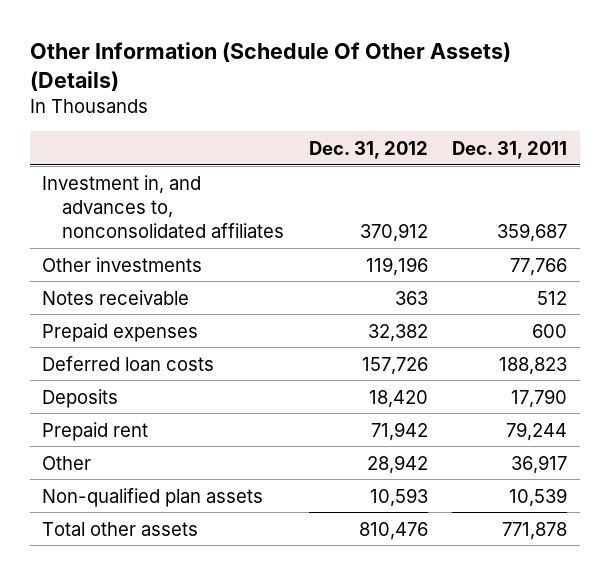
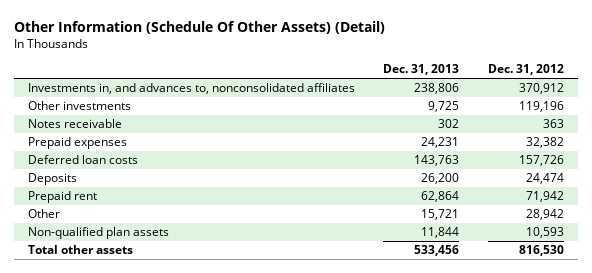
- Other Information (Schedule Of Other Assets) (Details)
+ Other Information (Schedule Of Other Assets) (Detail)
- | Dec. 31, 2012 | Dec. 31, 2011
+ | Dec. 31, 2013 | Dec. 31, 2012
- Investment in, and advances to, nonconsolidated affiliates | 370,912 | 359,687
+ Investments in, and advances to, nonconsolidated affiliates | 238,806 | 370,912
- Deposits | 18,420 | 17,790
+ Deposits | 26,200 | 24,474
- Total other assets | 810,476 | 771,878
+ Total other assets | 533,456 | 816,530

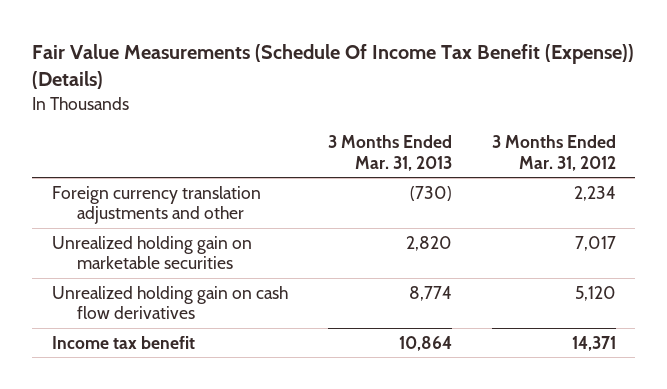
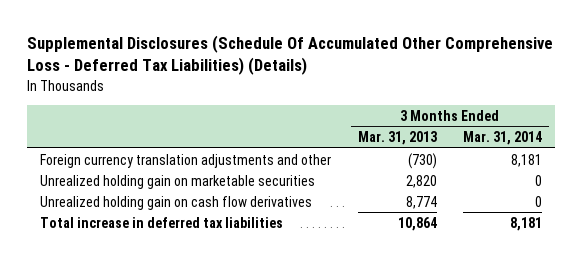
- Fair Value Measurements (Schedule Of Income Tax Benefit (Expense)) (Details)
+ Supplemental Disclosures (Schedule Of Accumulated Other Comprehensive Loss - Deferred Tax Liabilities) (Details)
- | 3 Months Ended Mar. 31, 2013 | 3 Months Ended Mar. 31, 2012
+ | 3 Months Ended Mar. 31, 2013 | 3 Months Ended Mar. 31, 2014
- Income tax benefit | 10,864 | 14,371
+ Total increase in deferred tax liabilities | 10,864 | 8,181

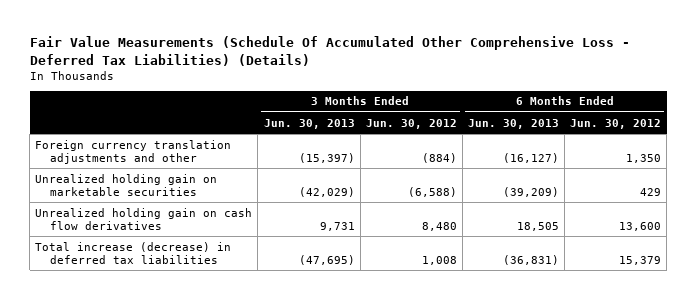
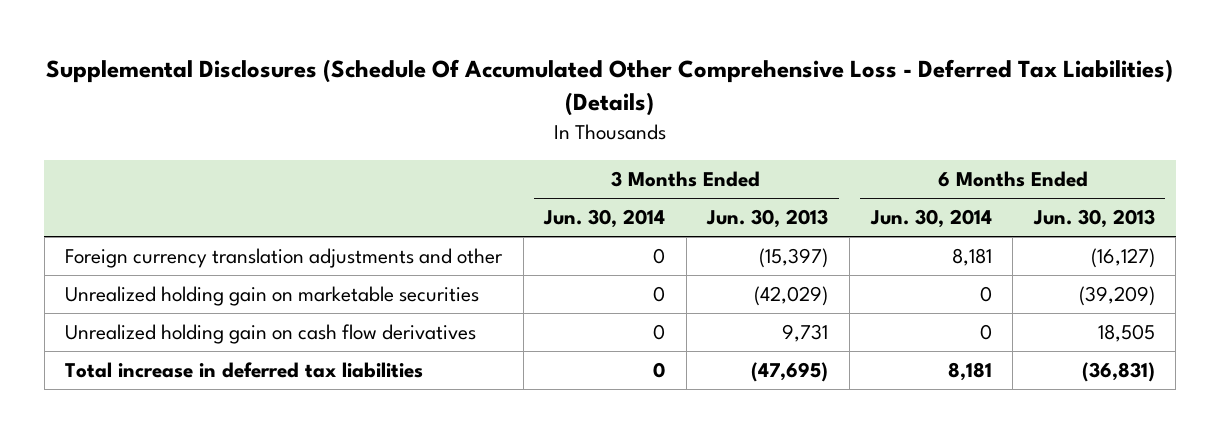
- Fair Value Measurements (Schedule Of Accumulated Other Comprehensive Loss - Deferred Tax Liabilities) (Details)
+ Supplemental Disclosures (Schedule Of Accumulated Other Comprehensive Loss - Deferred Tax Liabilities) (Details)
- | 3 Months Ended Jun. 30, 2013 | 3 Months Ended Jun. 30, 2012 | 6 Months Ended Jun. 30, 2013 | 6 Months Ended Jun. 30, 2012
+ | 3 Months Ended Jun. 30, 2014 | 3 Months Ended Jun. 30, 2013 | 6 Months Ended Jun. 30, 2014 | 6 Months Ended Jun. 30, 2013
- Total increase (decrease) in deferred tax liabilities | (47,695) | 1,008 | (36,831) | 15,379
+ Total increase in deferred tax liabilities | 0 | (47,695) | 8,181 | (36,831)

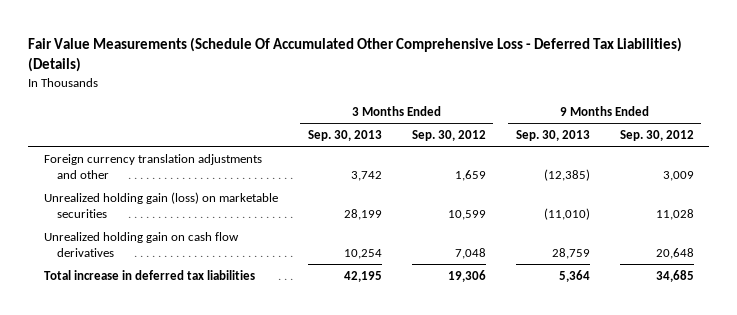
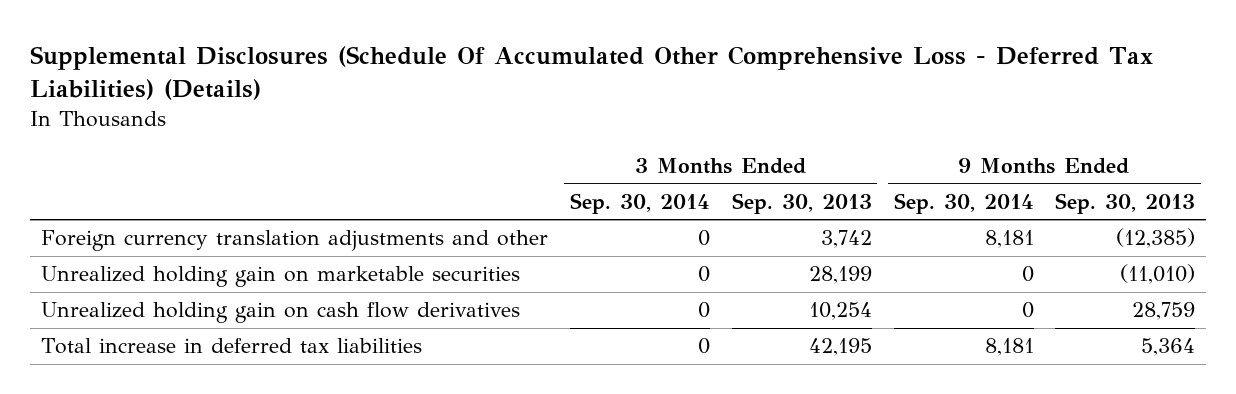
- Fair Value Measurements (Schedule Of Accumulated Other Comprehensive Loss - Deferred Tax Liabilities) (Details)
+ Supplemental Disclosures (Schedule Of Accumulated Other Comprehensive Loss - Deferred Tax Liabilities) (Details)
- | 3 Months Ended Sep. 30, 2013 | 3 Months Ended Sep. 30, 2012 | 9 Months Ended Sep. 30, 2013 | 9 Months Ended Sep. 30, 2012
+ | 3 Months Ended Sep. 30, 2014 | 3 Months Ended Sep. 30, 2013 | 9 Months Ended Sep. 30, 2014 | 9 Months Ended Sep. 30, 2013
- Unrealized holding gain (loss) on marketable securities | 28,199 | 10,599 | (11,010) | 11,028
+ Unrealized holding gain on marketable securities | 0 | 28,199 | 0 | (11,010)

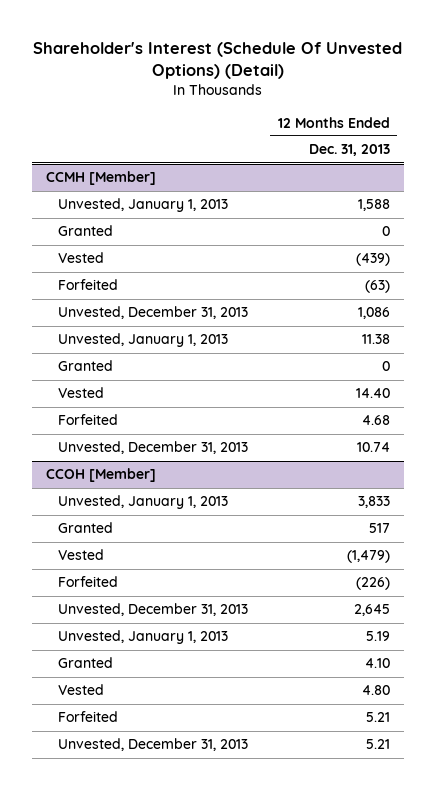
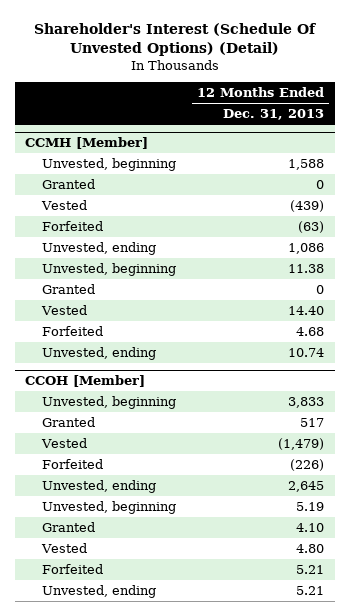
@ CCMH [Member]
- Unvested, January 1, 2013 | 1,588
+ Unvested, beginning | 1,588
- Unvested, December 31, 2013 | 1,086
- Unvested, January 1, 2013 | 11.38
+ Unvested, ending | 1,086
+ Unvested, beginning | 11.38
- Unvested, December 31, 2013 | 10.74
+ Unvested, ending | 10.74
@ CCOH [Member]
- Unvested, January 1, 2013 | 3,833
+ Unvested, beginning | 3,833
- Unvested, December 31, 2013 | 2,645
- Unvested, January 1, 2013 | 5.19
+ Unvested, ending | 2,645
+ Unvested, beginning | 5.19
- Unvested, December 31, 2013 | 5.21
+ Unvested, ending | 5.21

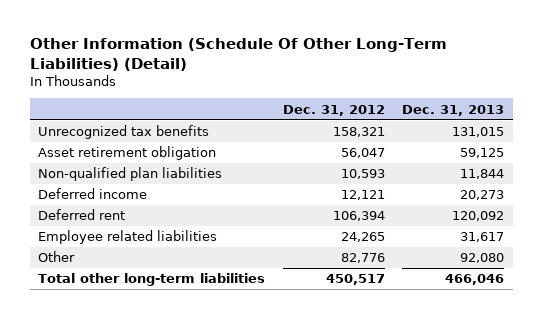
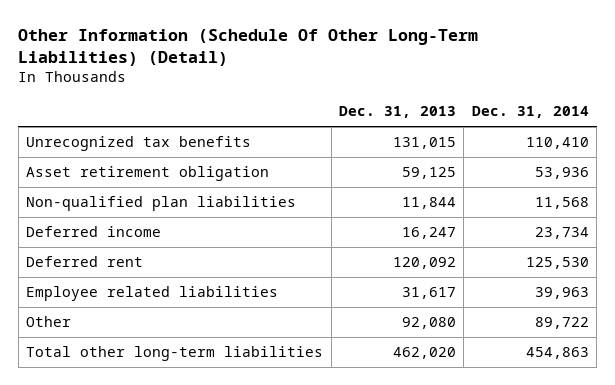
- | Dec. 31, 2012 | Dec. 31, 2013
+ | Dec. 31, 2013 | Dec. 31, 2014
- Deferred income | 12,121 | 20,273
+ Deferred income | 16,247 | 23,734
- Total other long-term liabilities | 450,517 | 466,046
+ Total other long-term liabilities | 462,020 | 454,863

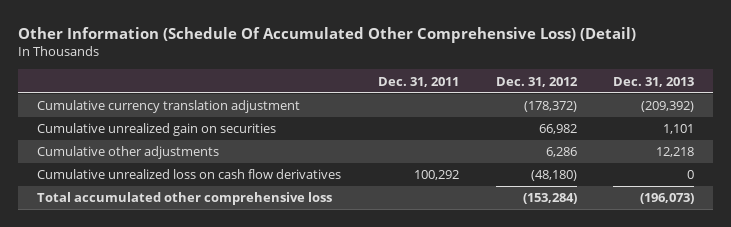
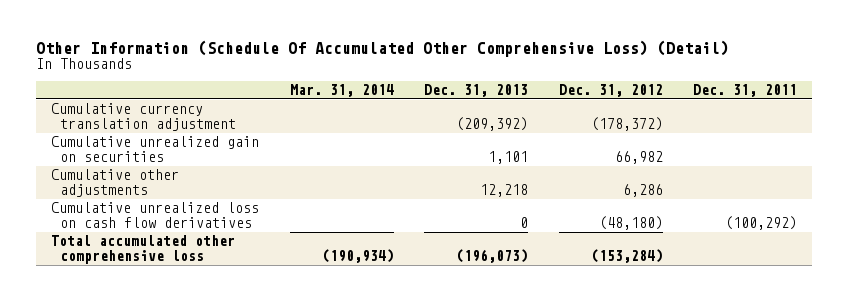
- | Dec. 31, 2011 | Dec. 31, 2012 | Dec. 31, 2013
+ | Mar. 31, 2014 | Dec. 31, 2013 | Dec. 31, 2012 | Dec. 31, 2011
- Cumulative unrealized loss on cash flow derivatives | 100,292 | (48,180) | 0
+ Cumulative unrealized loss on cash flow derivatives | | 0 | (48,180) | (100,292)

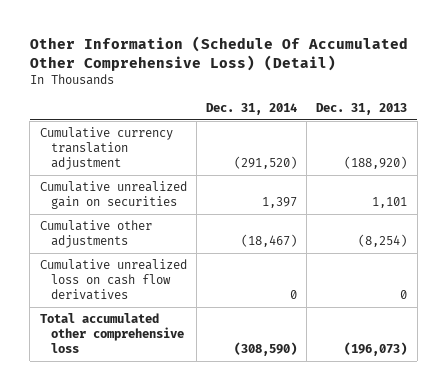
- | Mar. 31, 2014 | Dec. 31, 2013 | Dec. 31, 2012 | Dec. 31, 2011
+ | Dec. 31, 2014 | Dec. 31, 2013
- Cumulative currency translation adjustment | | (209,392) | (178,372) |
+ Cumulative currency translation adjustment | (291,520) | (188,920)
- Cumulative other adjustments | | 12,218 | 6,286 |
+ Cumulative other adjustments | (18,467) | (8,254)

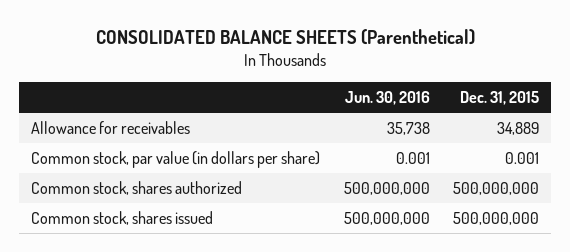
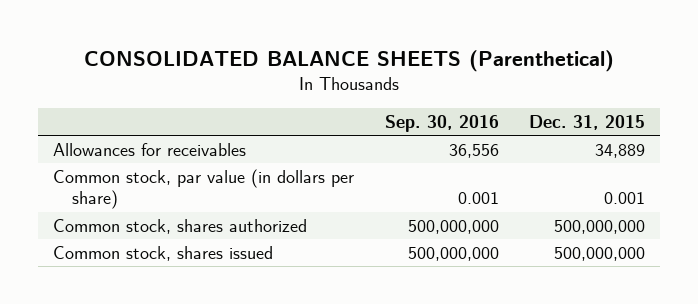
- | Jun. 30, 2016 | Dec. 31, 2015
+ | Sep. 30, 2016 | Dec. 31, 2015
- Allowance for receivables | 35,738 | 34,889
+ Allowances for receivables | 36,556 | 34,889

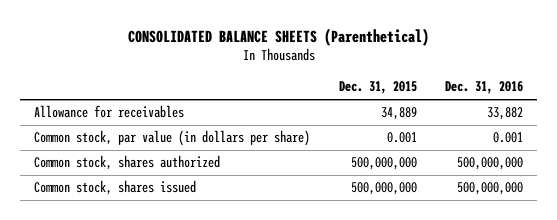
- | Sep. 30, 2016 | Dec. 31, 2015
+ | Dec. 31, 2015 | Dec. 31, 2016
- Allowances for receivables | 36,556 | 34,889
+ Allowance for receivables | 34,889 | 33,882

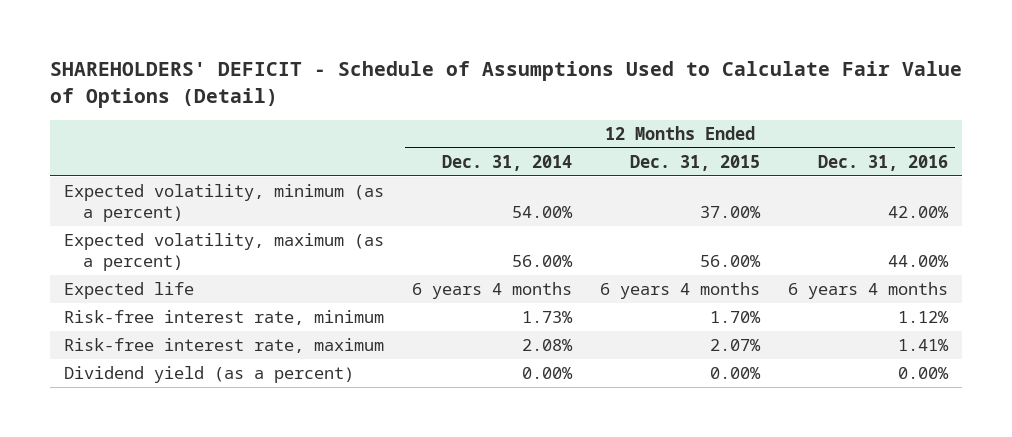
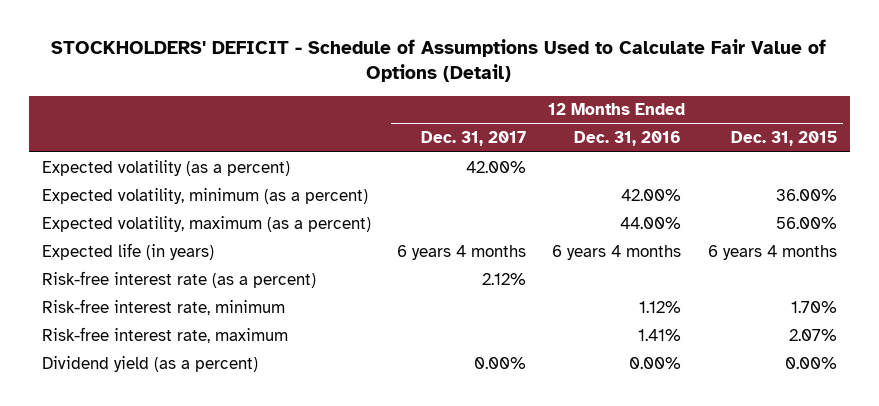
- SHAREHOLDERS' DEFICIT - Schedule of Assumptions Used to Calculate Fair Value of Options (Detail)
+ STOCKHOLDERS' DEFICIT - Schedule of Assumptions Used to Calculate Fair Value of Options (Detail)
- | 12 Months Ended Dec. 31, 2014 | 12 Months Ended Dec. 31, 2015 | 12 Months Ended Dec. 31, 2016
+ | 12 Months Ended Dec. 31, 2017 | 12 Months Ended Dec. 31, 2016 | 12 Months Ended Dec. 31, 2015
- Expected volatility, minimum (as a percent) | 54.00% | 37.00% | 42.00%
+ Expected volatility (as a percent) | 42.00% | |
+ Expected volatility, minimum (as a percent) | | 42.00% | 36.00%
- Expected life | 6 years 4 months | 6 years 4 months | 6 years 4 months
+ Expected life (in years) | 6 years 4 months | 6 years 4 months | 6 years 4 months
+ Risk-free interest rate (as a percent) | 2.12% | |

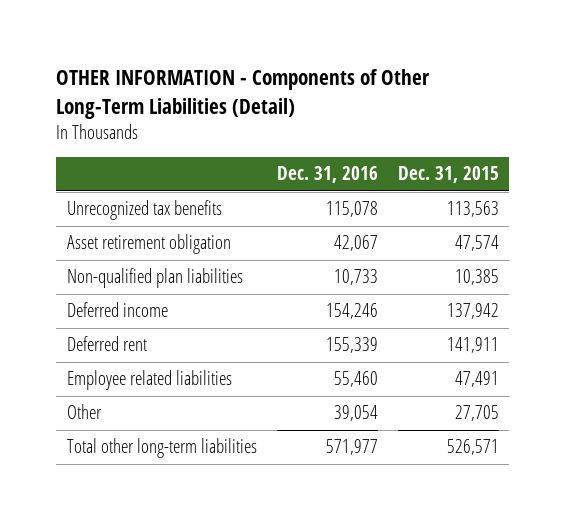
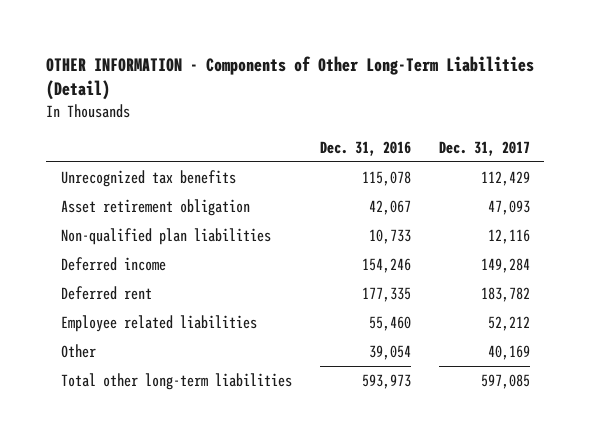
- | Dec. 31, 2016 | Dec. 31, 2015
+ | Dec. 31, 2016 | Dec. 31, 2017
- Deferred rent | 155,339 | 141,911
+ Deferred rent | 177,335 | 183,782
- Total other long-term liabilities | 571,977 | 526,571
+ Total other long-term liabilities | 593,973 | 597,085

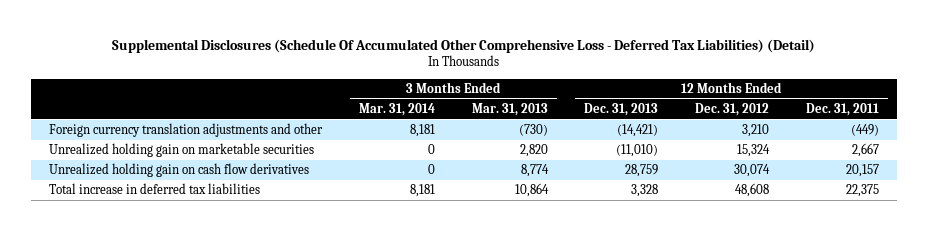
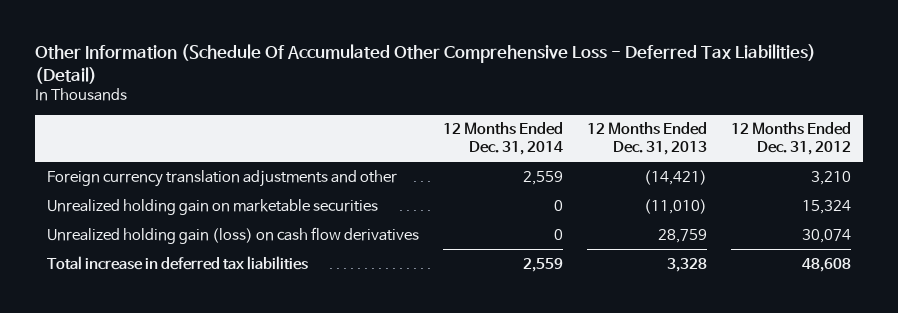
- Supplemental Disclosures (Schedule Of Accumulated Other Comprehensive Loss - Deferred Tax Liabilities) (Detail)
+ Other Information (Schedule Of Accumulated Other Comprehensive Loss - Deferred Tax Liabilities) (Detail)
- | 3 Months Ended Mar. 31, 2014 | 3 Months Ended Mar. 31, 2013 | 12 Months Ended Dec. 31, 2013 | 12 Months Ended Dec. 31, 2012 | 12 Months Ended Dec. 31, 2011
+ | 12 Months Ended Dec. 31, 2014 | 12 Months Ended Dec. 31, 2013 | 12 Months Ended Dec. 31, 2012
- Unrealized holding gain on cash flow derivatives | 0 | 8,774 | 28,759 | 30,074 | 20,157
+ Unrealized holding gain (loss) on cash flow derivatives | 0 | 28,759 | 30,074

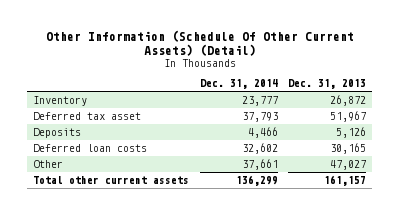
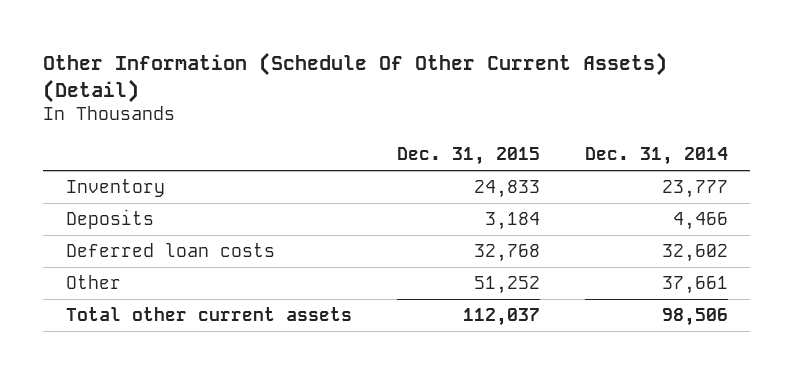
- | Dec. 31, 2014 | Dec. 31, 2013
+ | Dec. 31, 2015 | Dec. 31, 2014
- Deferred tax asset | 37,793 | 51,967
- Total other current assets | 136,299 | 161,157
+ Total other current assets | 112,037 | 98,506

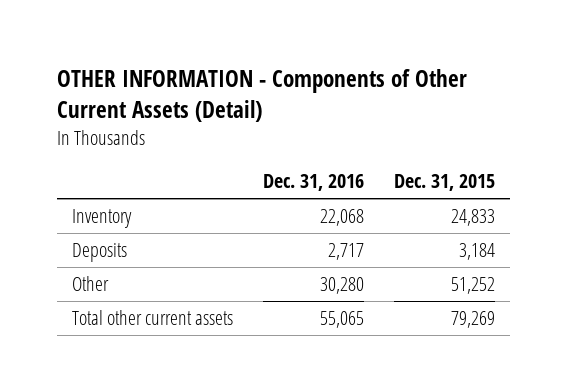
- Other Information (Schedule Of Other Current Assets) (Detail)
+ OTHER INFORMATION - Components of Other Current Assets (Detail)
- | Dec. 31, 2015 | Dec. 31, 2014
+ | Dec. 31, 2016 | Dec. 31, 2015
- Deferred loan costs | 32,768 | 32,602
- Total other current assets | 112,037 | 98,506
+ Total other current assets | 55,065 | 79,269

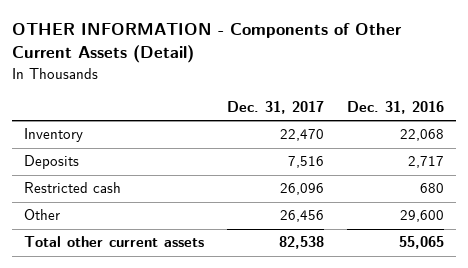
- | Dec. 31, 2016 | Dec. 31, 2015
+ | Dec. 31, 2017 | Dec. 31, 2016
- Other | 30,280 | 51,252
+ Restricted cash | 26,096 | 680
+ Other | 26,456 | 29,600

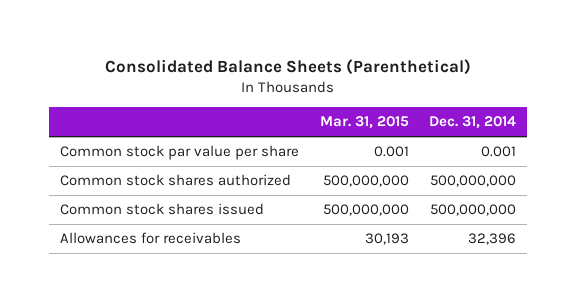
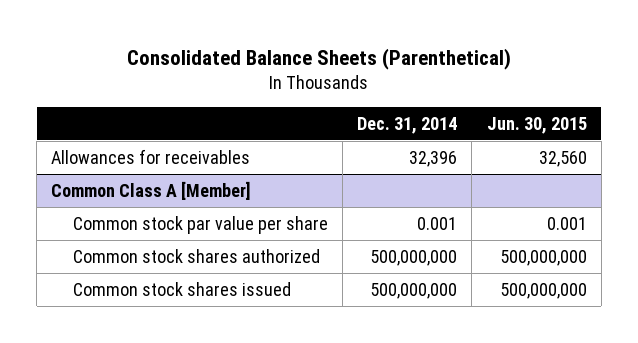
- | Mar. 31, 2015 | Dec. 31, 2014
+ | Dec. 31, 2014 | Jun. 30, 2015
moved up: Allowances for receivables | 32,396 | 32,560
+ Common Class A [Member]

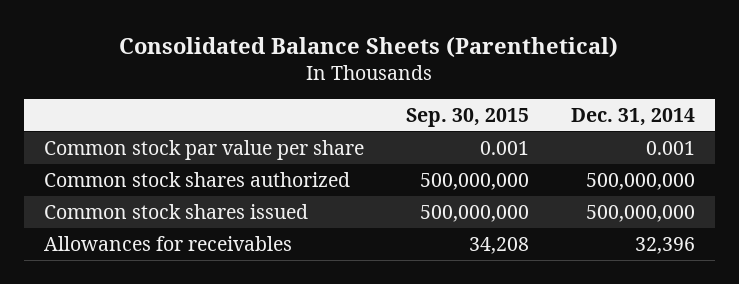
- | Dec. 31, 2014 | Jun. 30, 2015
+ | Sep. 30, 2015 | Dec. 31, 2014
- Common Class A [Member]
moved down: Allowances for receivables | 34,208 | 32,396

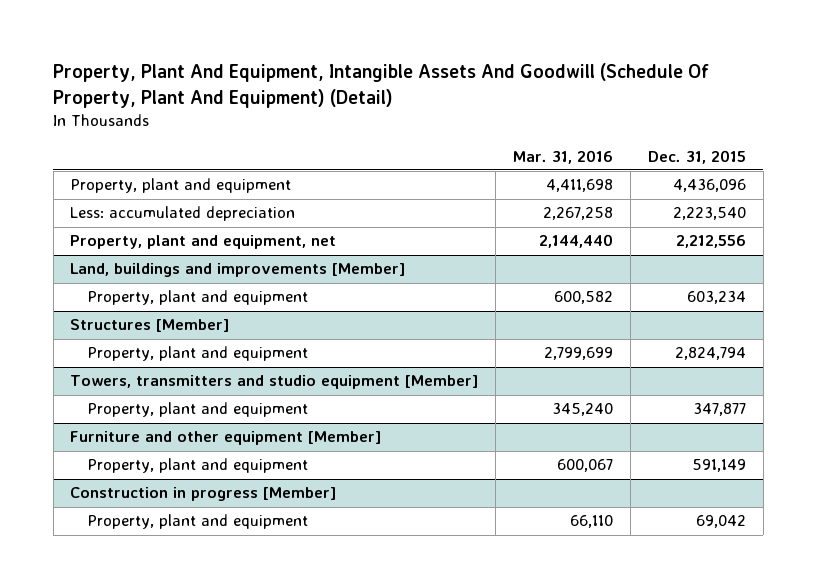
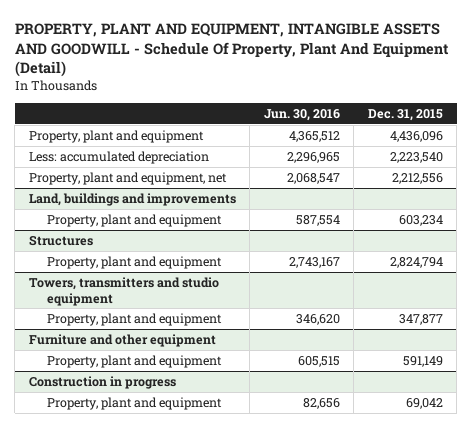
- Property, Plant And Equipment, Intangible Assets And Goodwill (Schedule Of Property, Plant And Equipment) (Detail)
+ PROPERTY, PLANT AND EQUIPMENT, INTANGIBLE ASSETS AND GOODWILL - Schedule Of Property, Plant And Equipment (Detail)
- | Mar. 31, 2016 | Dec. 31, 2015
+ | Jun. 30, 2016 | Dec. 31, 2015
- Land, buildings and improvements [Member]
+ Land, buildings and improvements
- Structures [Member]
+ Structures
- Towers, transmitters and studio equipment [Member]
+ Towers, transmitters and studio equipment
- Furniture and other equipment [Member]
+ Furniture and other equipment
- Construction in progress [Member]
+ Construction in progress

